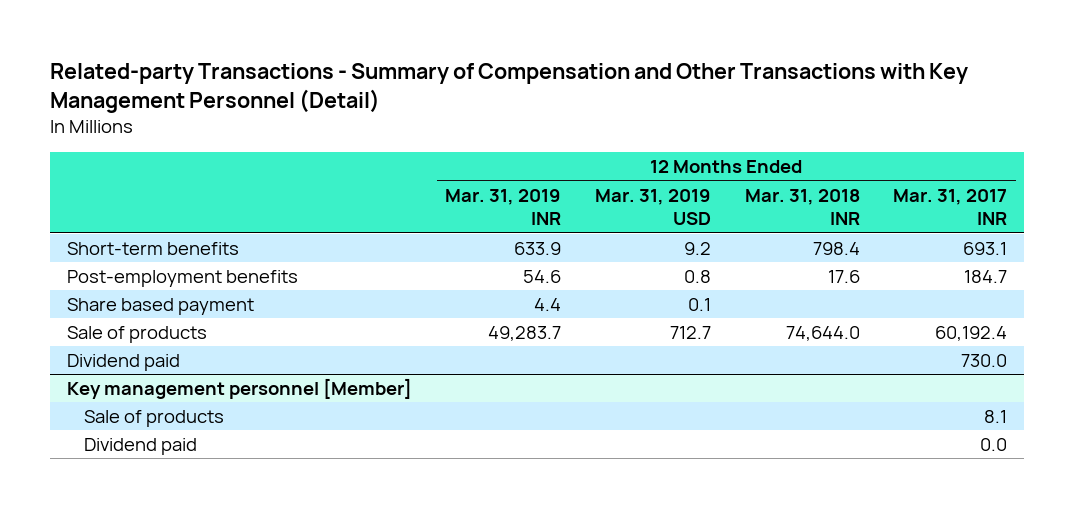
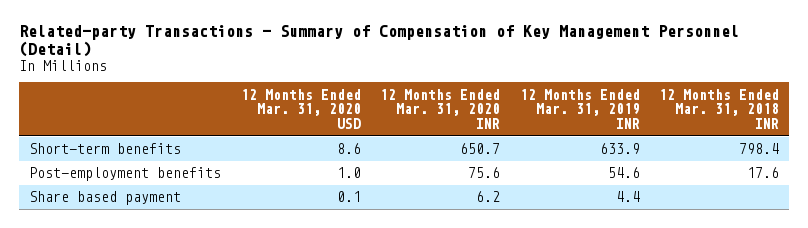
- Related-party Transactions - Summary of Compensation and Other Transactions with Key Management Personnel (Detail)
+ Related-party Transactions - Summary of Compensation of Key Management Personnel (Detail)
- | 12 Months Ended Mar. 31, 2019 INR | 12 Months Ended Mar. 31, 2019 USD | 12 Months Ended Mar. 31, 2018 INR | 12 Months Ended Mar. 31, 2017 INR
+ | 12 Months Ended Mar. 31, 2020 USD | 12 Months Ended Mar. 31, 2020 INR | 12 Months Ended Mar. 31, 2019 INR | 12 Months Ended Mar. 31, 2018 INR
- Sale of products | 49,283.7 | 712.7 | 74,644.0 | 60,192.4
- Dividend paid | | | | 730.0
- Key management personnel [Member]
- Sale of products | | | | 8.1
- Dividend paid | | | | 0.0

